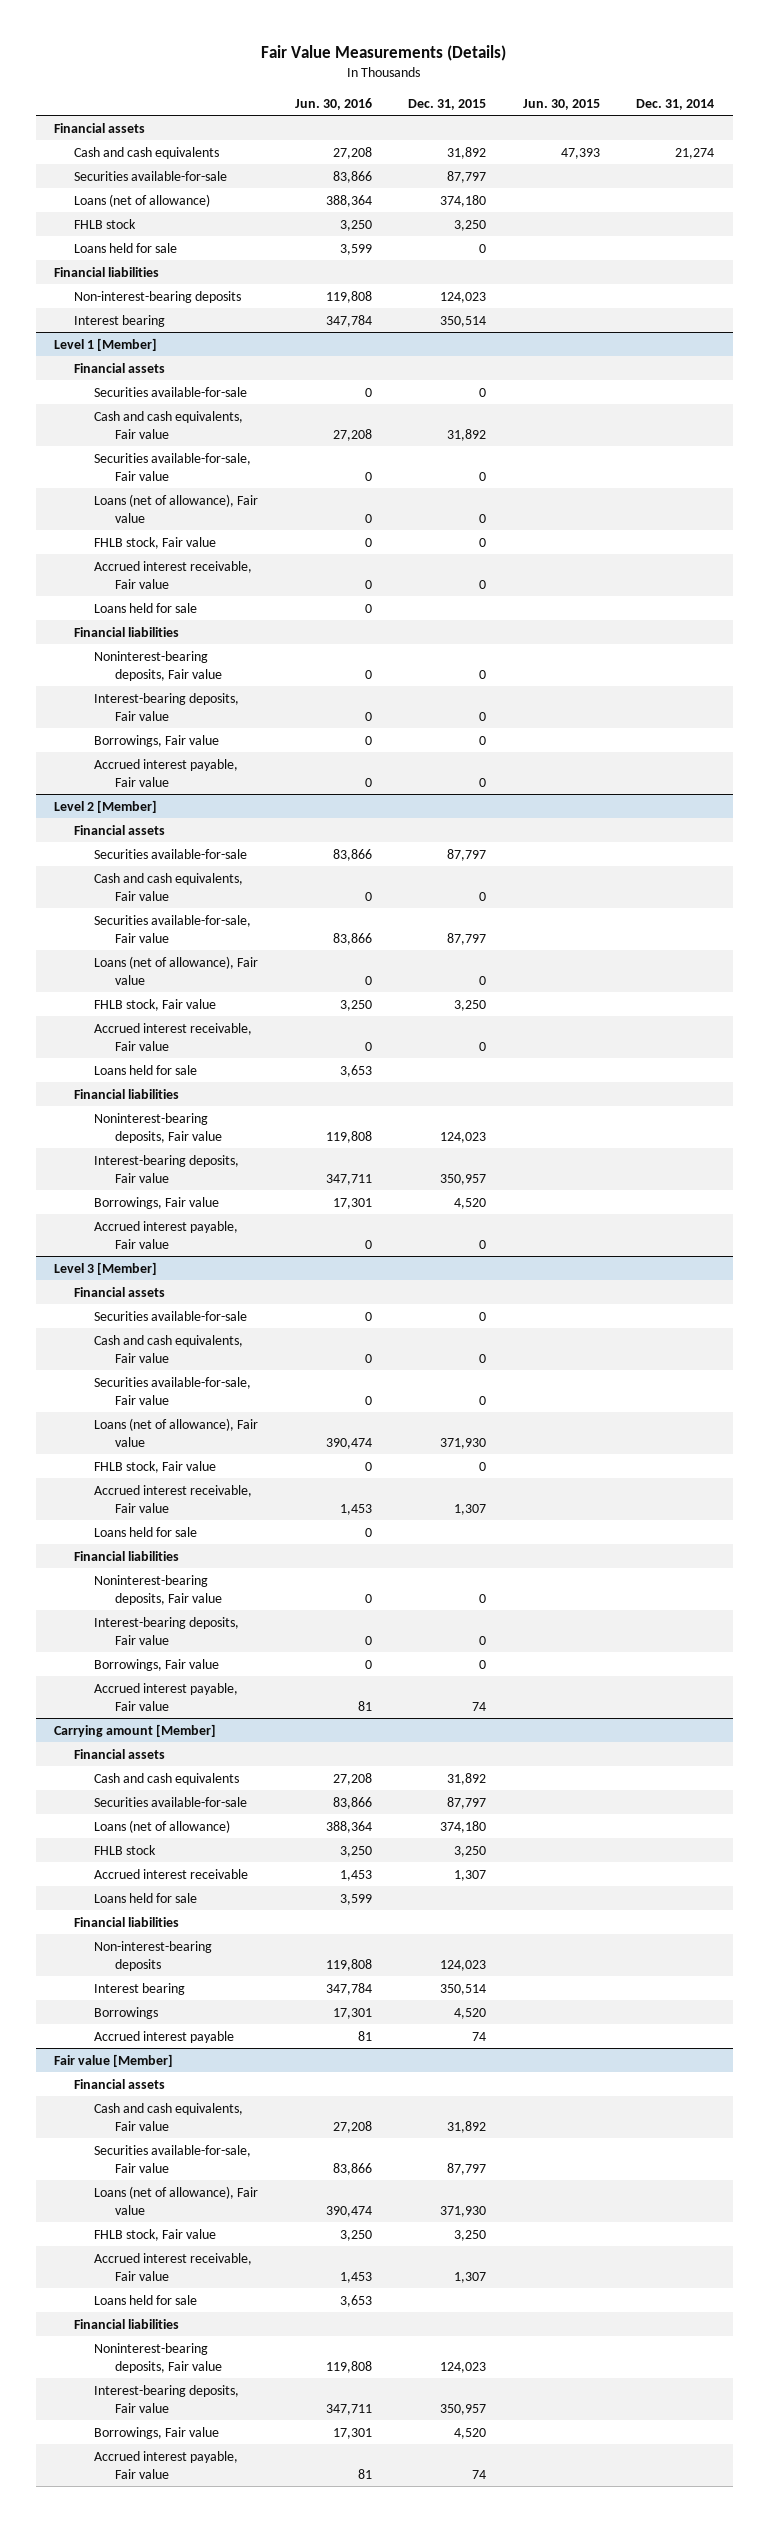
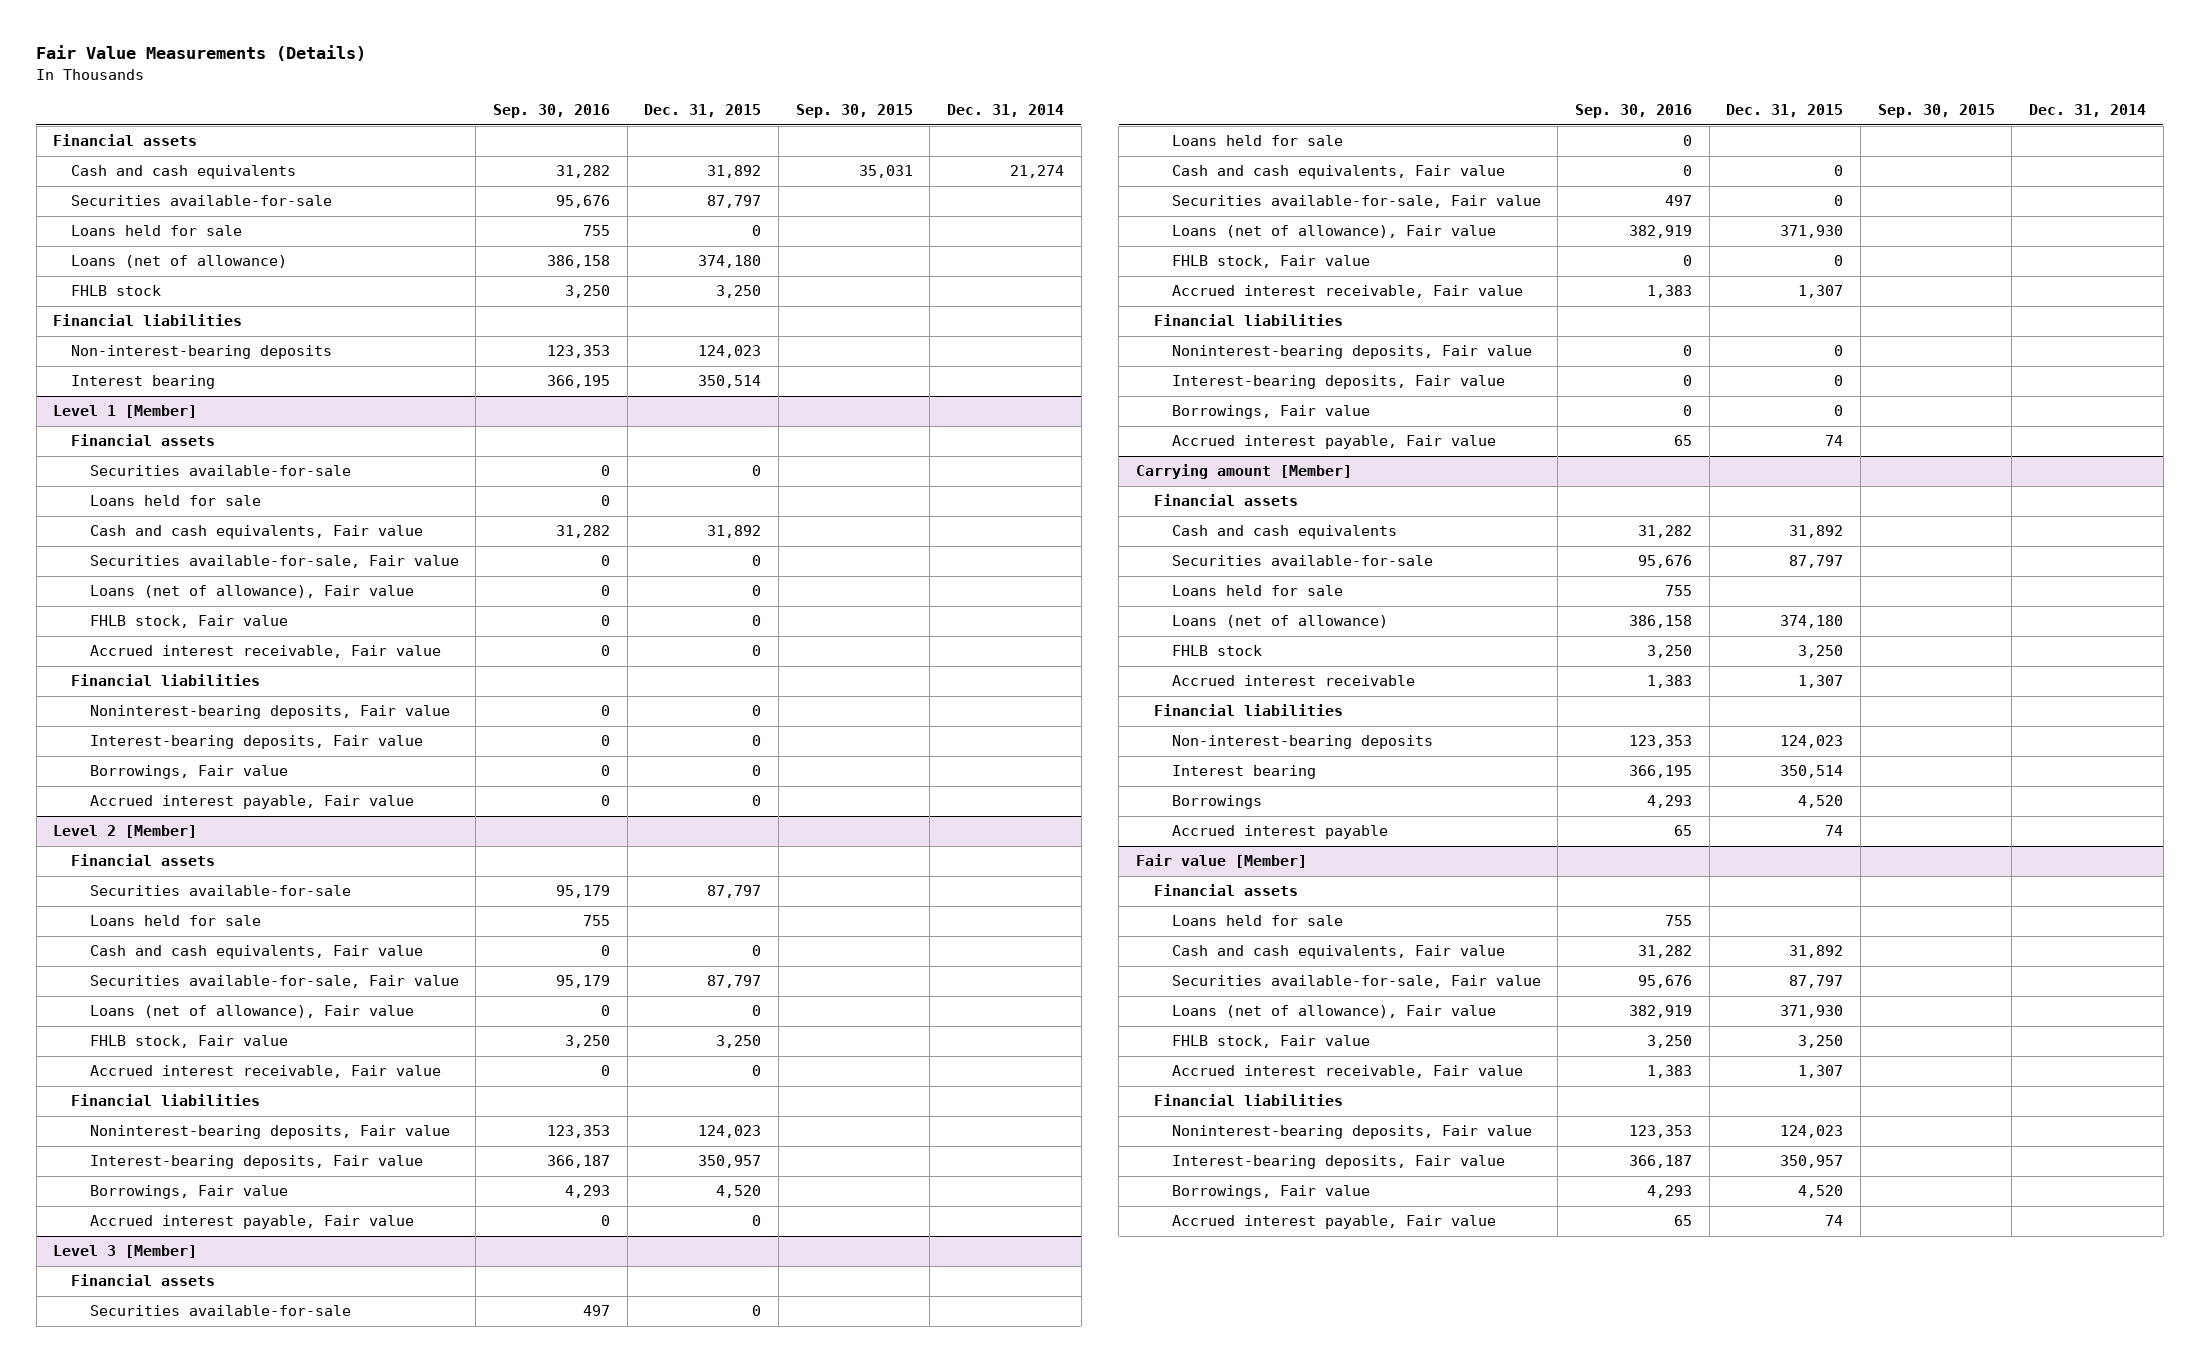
- | Jun. 30, 2016 | Dec. 31, 2015 | Jun. 30, 2015 | Dec. 31, 2014
+ | Sep. 30, 2016 | Dec. 31, 2015 | Sep. 30, 2015 | Dec. 31, 2014
moved up: Loans held for sale | 755 | 0 | |
@ Level 1 [Member]
moved up: Loans held for sale | 0 | | |
@ Level 2 [Member]
moved up: Loans held for sale | 755 | | |
@ Level 3 [Member]
moved up: Loans held for sale | 0 | | |
@ Carrying amount [Member]
moved up: Loans held for sale | 755 | | |
@ Fair value [Member]
moved up: Loans held for sale | 755 | | |

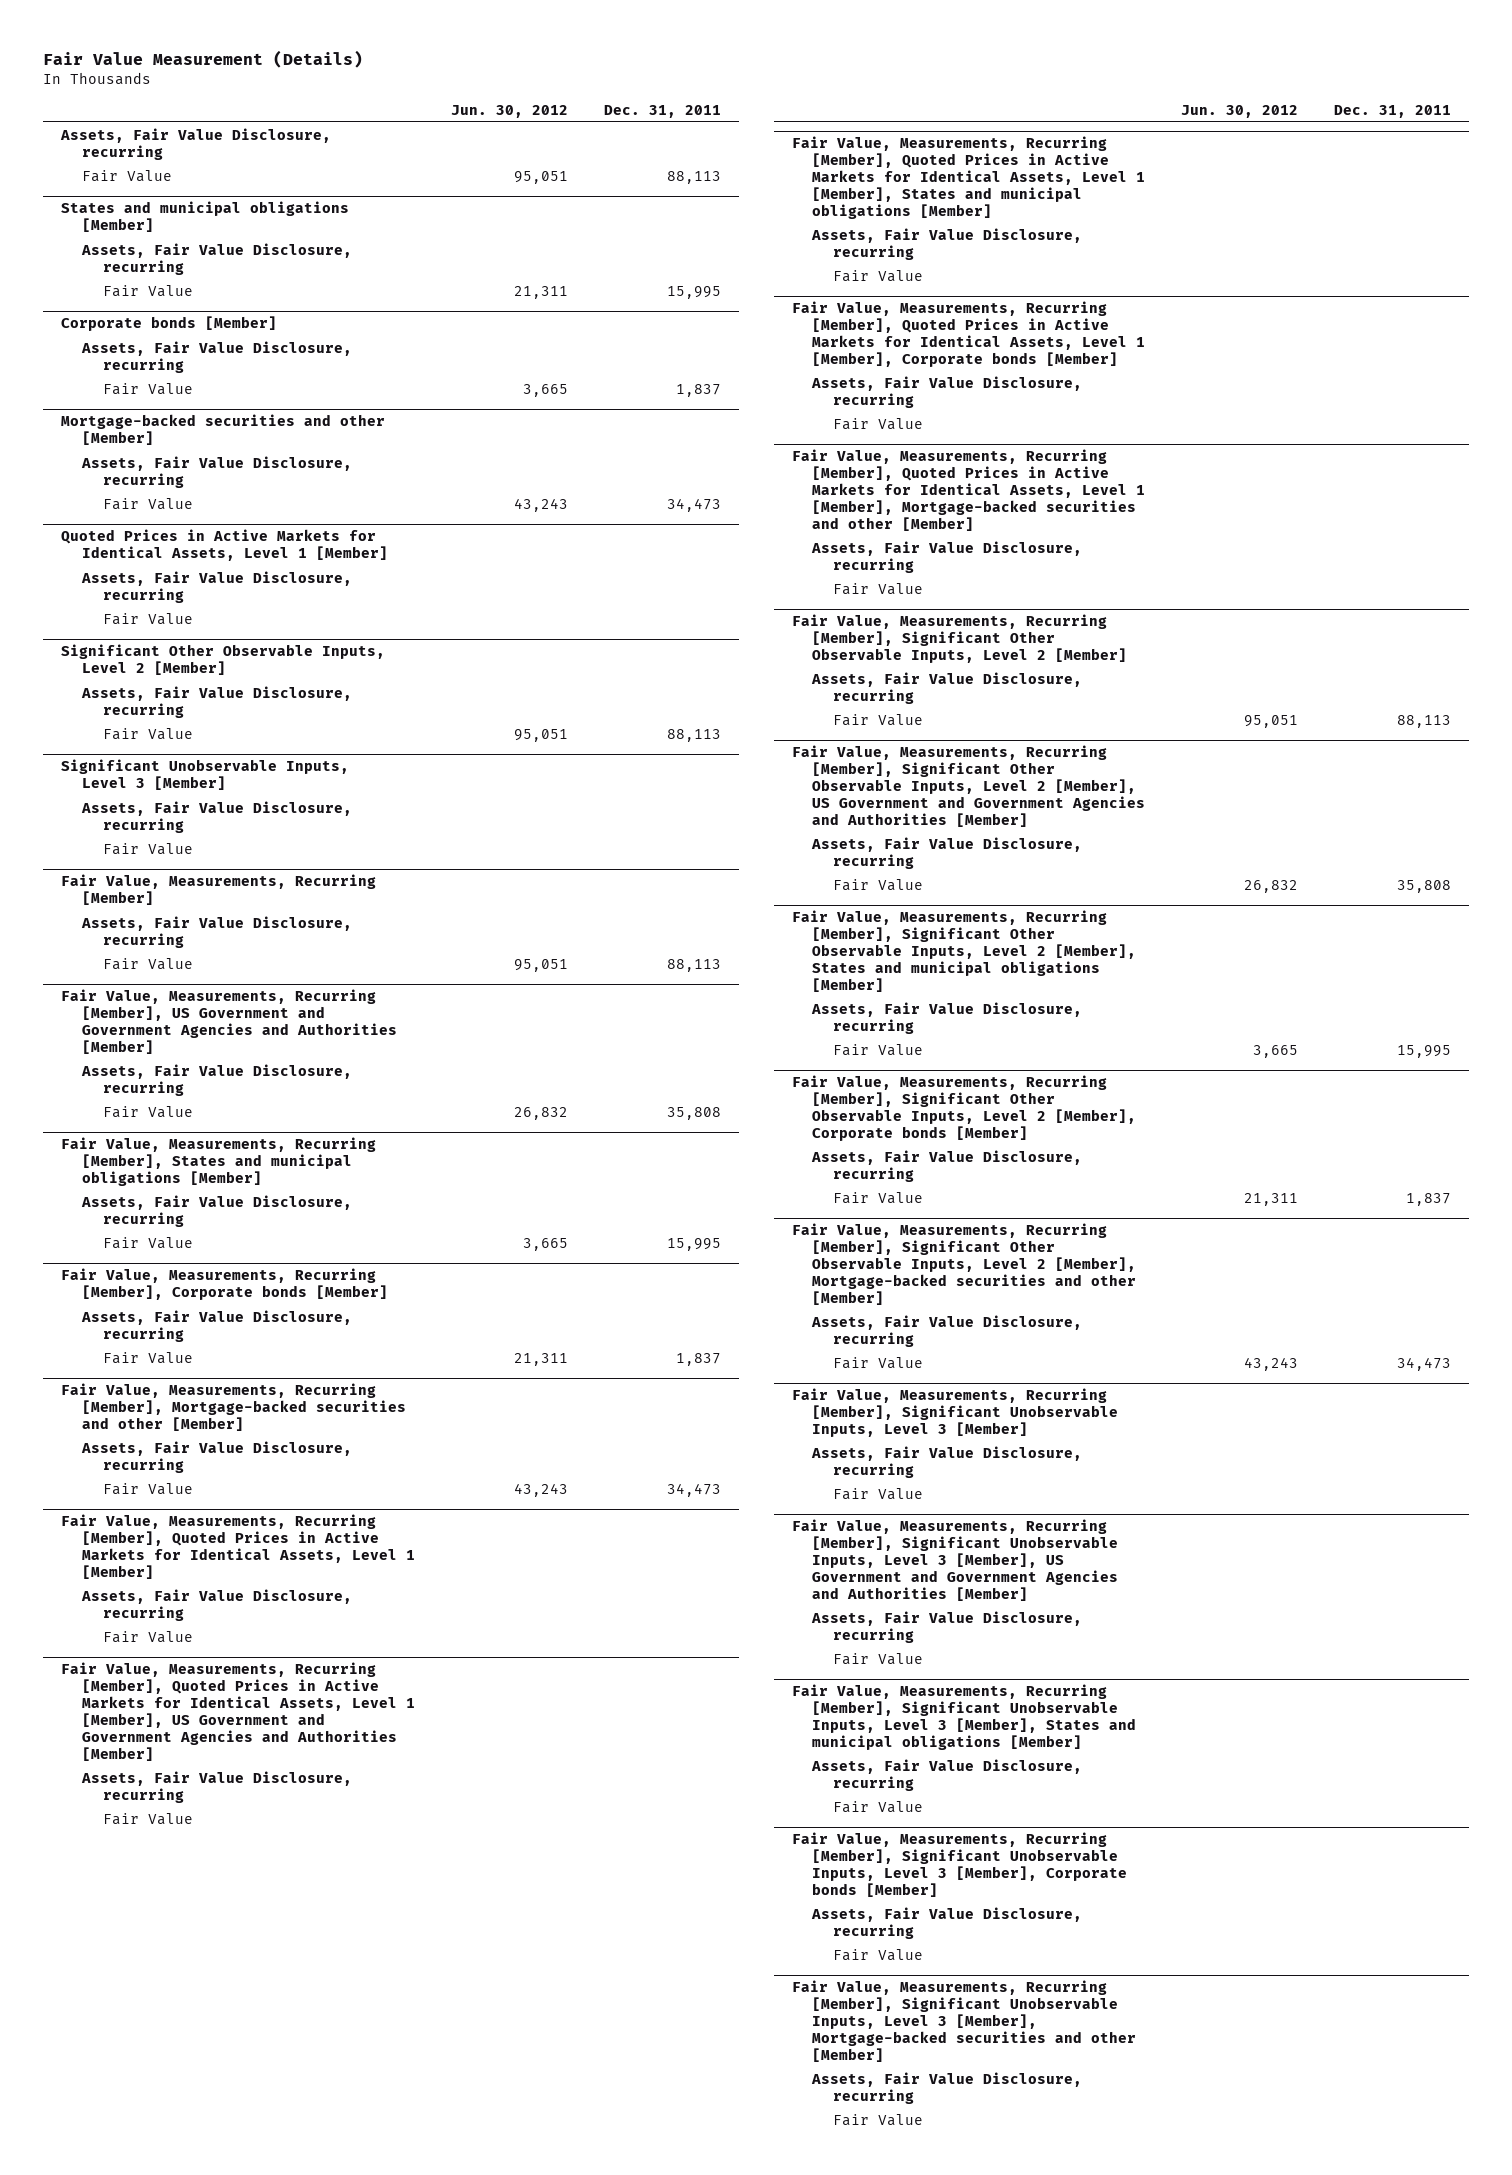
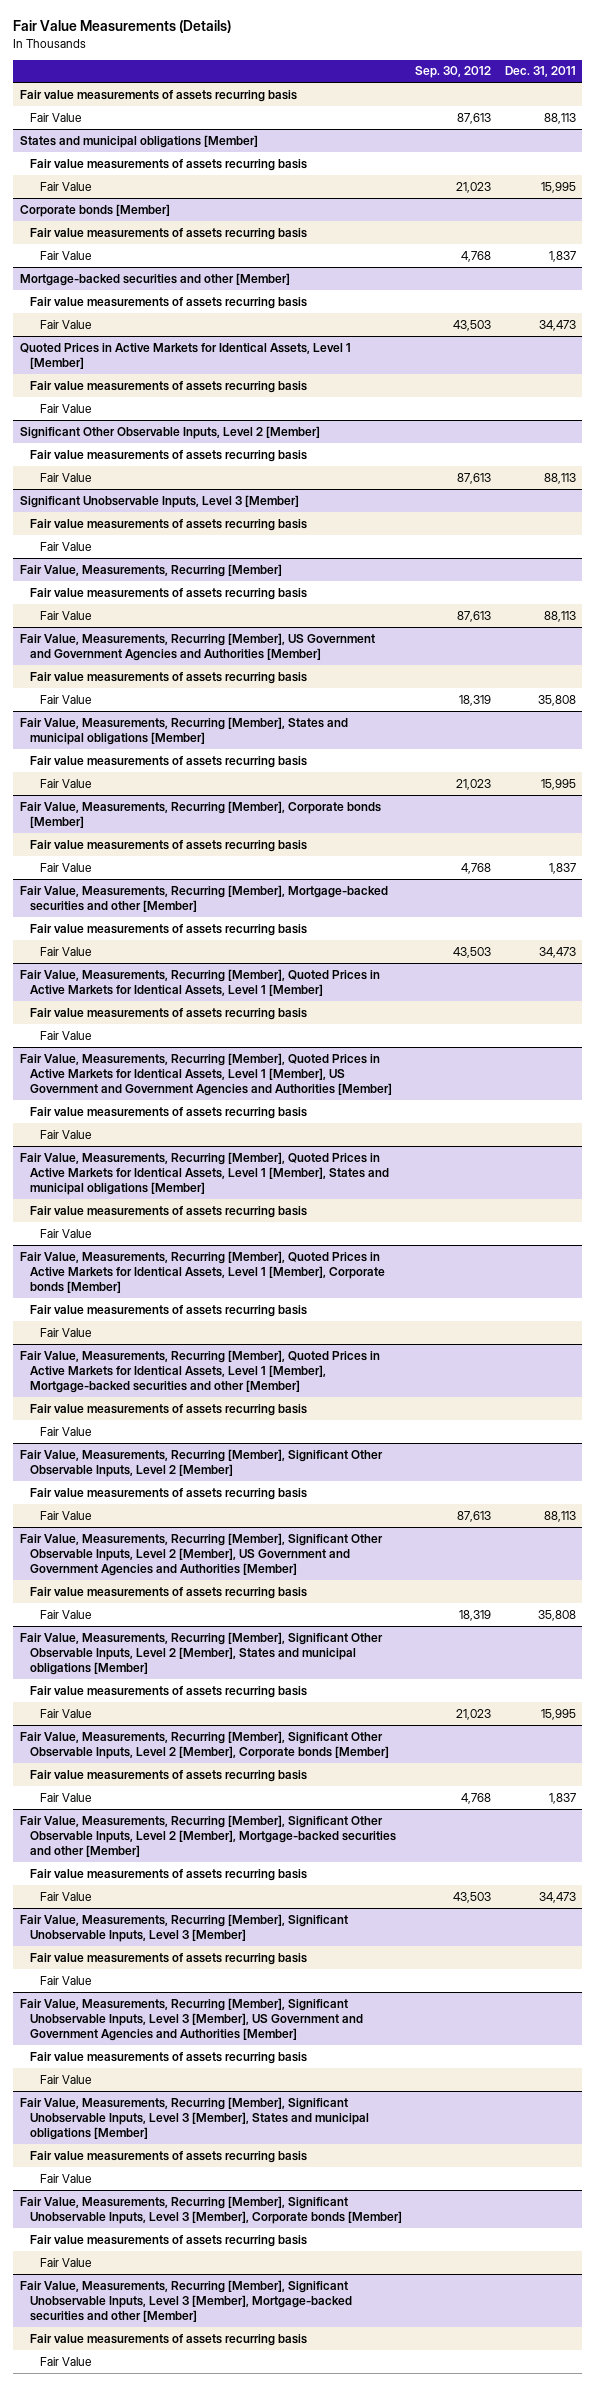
- Fair Value Measurement (Details)
+ Fair Value Measurements (Details)
- | Jun. 30, 2012 | Dec. 31, 2011
+ | Sep. 30, 2012 | Dec. 31, 2011
- Assets, Fair Value Disclosure, recurring
+ Fair value measurements of assets recurring basis
@ States and municipal obligations [Member]
- Assets, Fair Value Disclosure, recurring
+ Fair value measurements of assets recurring basis
@ Corporate bonds [Member]
- Assets, Fair Value Disclosure, recurring
+ Fair value measurements of assets recurring basis
@ Mortgage-backed securities and other [Member]
- Assets, Fair Value Disclosure, recurring
+ Fair value measurements of assets recurring basis
@ Quoted Prices in Active Markets for Identical Assets, Level 1 [Member]
- Assets, Fair Value Disclosure, recurring
+ Fair value measurements of assets recurring basis
@ Significant Other Observable Inputs, Level 2 [Member]
- Assets, Fair Value Disclosure, recurring
+ Fair value measurements of assets recurring basis
@ Significant Unobservable Inputs, Level 3 [Member]
- Assets, Fair Value Disclosure, recurring
+ Fair value measurements of assets recurring basis
@ Fair Value, Measurements, Recurring [Member]
- Assets, Fair Value Disclosure, recurring
+ Fair value measurements of assets recurring basis
@ Fair Value, Measurements, Recurring [Member], US Government and Government Agencies and Authorities [Member]
- Assets, Fair Value Disclosure, recurring
+ Fair value measurements of assets recurring basis
@ Fair Value, Measurements, Recurring [Member], States and municipal obligations [Member]
- Assets, Fair Value Disclosure, recurring
+ Fair value measurements of assets recurring basis
@ Fair Value, Measurements, Recurring [Member], Corporate bonds [Member]
- Assets, Fair Value Disclosure, recurring
+ Fair value measurements of assets recurring basis
@ Fair Value, Measurements, Recurring [Member], Mortgage-backed securities and other [Member]
- Assets, Fair Value Disclosure, recurring
+ Fair value measurements of assets recurring basis
@ Fair Value, Measurements, Recurring [Member], Quoted Prices in Active Markets for Identical Assets, Level 1 [Member]
- Assets, Fair Value Disclosure, recurring
+ Fair value measurements of assets recurring basis
@ Fair Value, Measurements, Recurring [Member], Quoted Prices in Active Markets for Identical Assets, Level 1 [Member], US Government and Government Agencies and Authorities [Member]
- Assets, Fair Value Disclosure, recurring
+ Fair value measurements of assets recurring basis
@ Fair Value, Measurements, Recurring [Member], Quoted Prices in Active Markets for Identical Assets, Level 1 [Member], States and municipal obligations [Member]
- Assets, Fair Value Disclosure, recurring
+ Fair value measurements of assets recurring basis
@ Fair Value, Measurements, Recurring [Member], Quoted Prices in Active Markets for Identical Assets, Level 1 [Member], Corporate bonds [Member]
- Assets, Fair Value Disclosure, recurring
+ Fair value measurements of assets recurring basis
@ Fair Value, Measurements, Recurring [Member], Quoted Prices in Active Markets for Identical Assets, Level 1 [Member], Mortgage-backed securities and other [Member]
- Assets, Fair Value Disclosure, recurring
+ Fair value measurements of assets recurring basis
@ Fair Value, Measurements, Recurring [Member], Significant Other Observable Inputs, Level 2 [Member]
- Assets, Fair Value Disclosure, recurring
+ Fair value measurements of assets recurring basis
@ Fair Value, Measurements, Recurring [Member], Significant Other Observable Inputs, Level 2 [Member], US Government and Government Agencies and Authorities [Member]
- Assets, Fair Value Disclosure, recurring
+ Fair value measurements of assets recurring basis
@ Fair Value, Measurements, Recurring [Member], Significant Other Observable Inputs, Level 2 [Member], States and municipal obligations [Member]
- Assets, Fair Value Disclosure, recurring
+ Fair value measurements of assets recurring basis
@ Fair Value, Measurements, Recurring [Member], Significant Other Observable Inputs, Level 2 [Member], Corporate bonds [Member]
- Assets, Fair Value Disclosure, recurring
+ Fair value measurements of assets recurring basis
@ Fair Value, Measurements, Recurring [Member], Significant Other Observable Inputs, Level 2 [Member], Mortgage-backed securities and other [Member]
- Assets, Fair Value Disclosure, recurring
+ Fair value measurements of assets recurring basis
@ Fair Value, Measurements, Recurring [Member], Significant Unobservable Inputs, Level 3 [Member]
- Assets, Fair Value Disclosure, recurring
+ Fair value measurements of assets recurring basis
@ Fair Value, Measurements, Recurring [Member], Significant Unobservable Inputs, Level 3 [Member], US Government and Government Agencies and Authorities [Member]
- Assets, Fair Value Disclosure, recurring
+ Fair value measurements of assets recurring basis
@ Fair Value, Measurements, Recurring [Member], Significant Unobservable Inputs, Level 3 [Member], States and municipal obligations [Member]
- Assets, Fair Value Disclosure, recurring
+ Fair value measurements of assets recurring basis
@ Fair Value, Measurements, Recurring [Member], Significant Unobservable Inputs, Level 3 [Member], Corporate bonds [Member]
- Assets, Fair Value Disclosure, recurring
+ Fair value measurements of assets recurring basis
@ Fair Value, Measurements, Recurring [Member], Significant Unobservable Inputs, Level 3 [Member], Mortgage-backed securities and other [Member]
- Assets, Fair Value Disclosure, recurring
+ Fair value measurements of assets recurring basis

